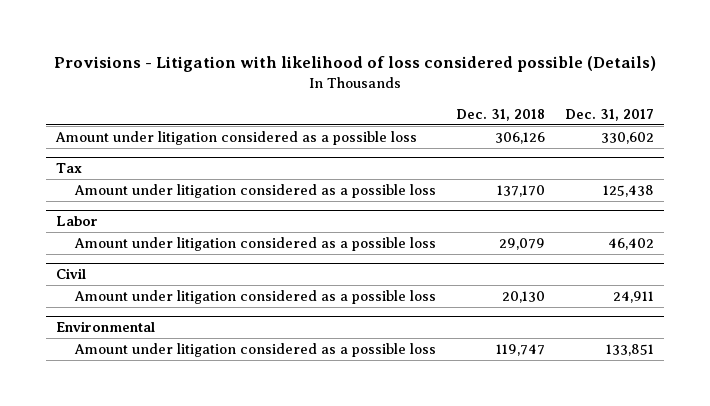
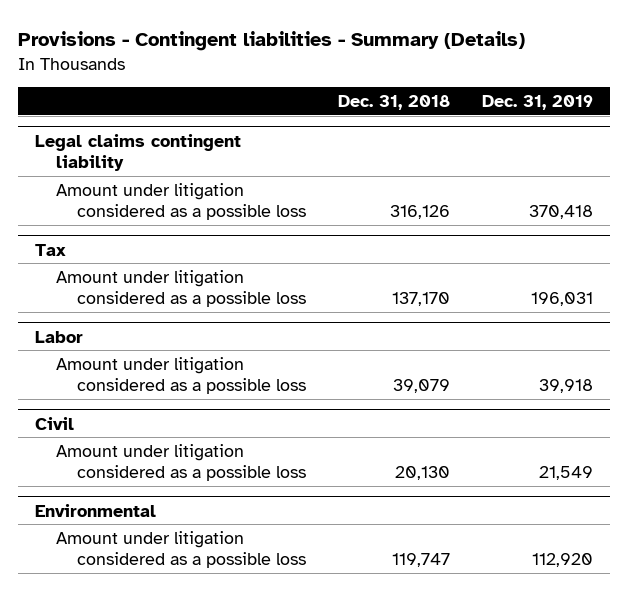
- Provisions - Litigation with likelihood of loss considered possible (Details)
+ Provisions - Contingent liabilities - Summary (Details)
- | Dec. 31, 2018 | Dec. 31, 2017
+ | Dec. 31, 2018 | Dec. 31, 2019
- Amount under litigation considered as a possible loss | 306,126 | 330,602
+ Legal claims contingent liability
+ Amount under litigation considered as a possible loss | 316,126 | 370,418
@ Labor
- Amount under litigation considered as a possible loss | 29,079 | 46,402
+ Amount under litigation considered as a possible loss | 39,079 | 39,918

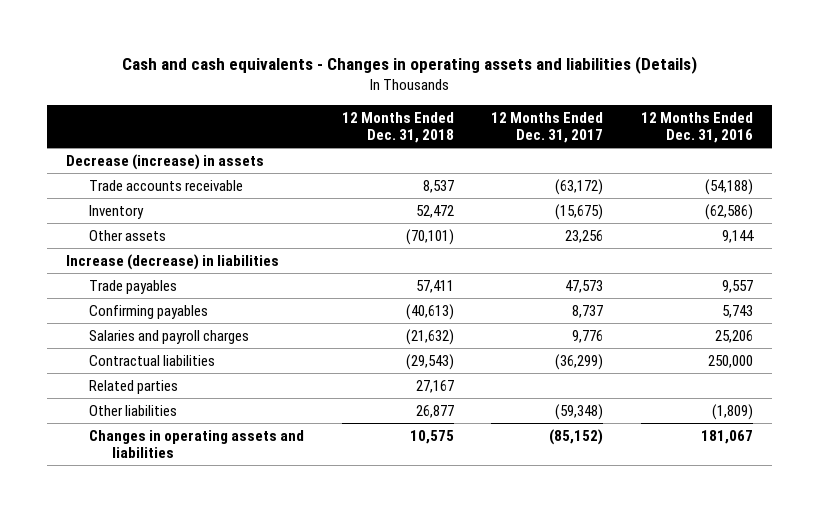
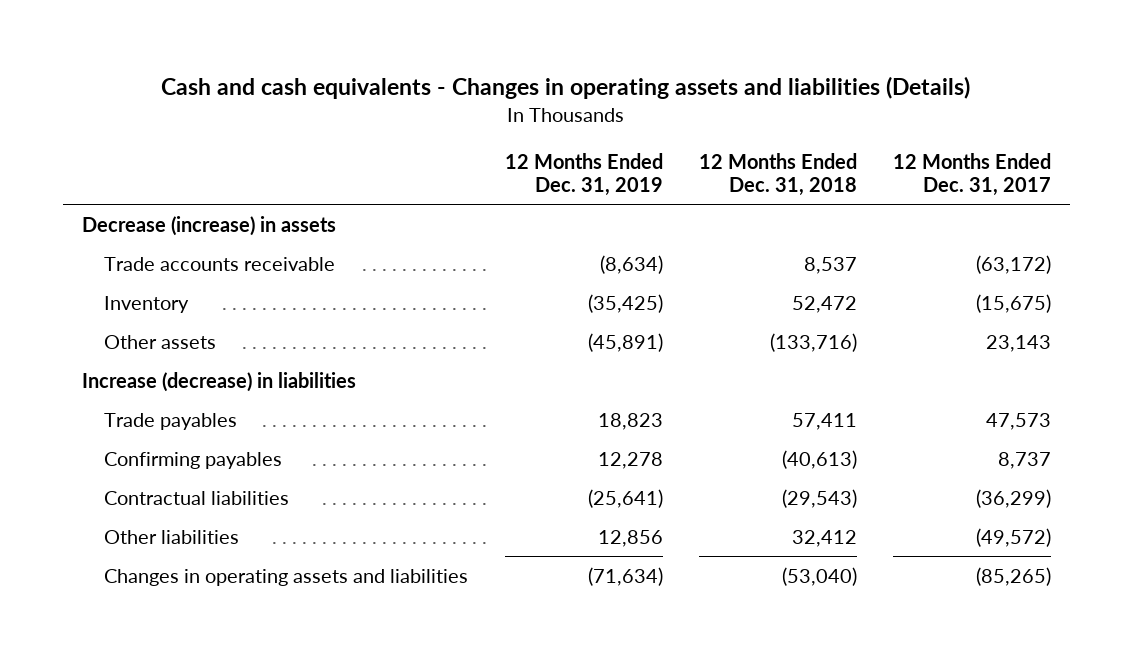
- | 12 Months Ended Dec. 31, 2018 | 12 Months Ended Dec. 31, 2017 | 12 Months Ended Dec. 31, 2016
+ | 12 Months Ended Dec. 31, 2019 | 12 Months Ended Dec. 31, 2018 | 12 Months Ended Dec. 31, 2017
- Other assets | (70,101) | 23,256 | 9,144
+ Other assets | (45,891) | (133,716) | 23,143
- Salaries and payroll charges | (21,632) | 9,776 | 25,206
- Related parties | 27,167 | |
- Other liabilities | 26,877 | (59,348) | (1,809)
- Changes in operating assets and liabilities | 10,575 | (85,152) | 181,067
+ Other liabilities | 12,856 | 32,412 | (49,572)
+ Changes in operating assets and liabilities | (71,634) | (53,040) | (85,265)

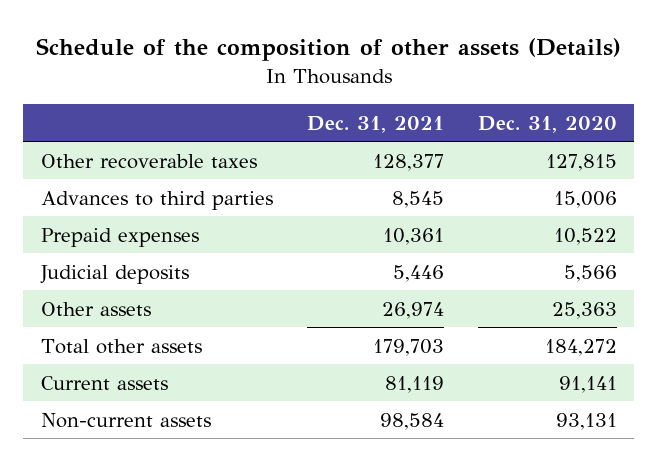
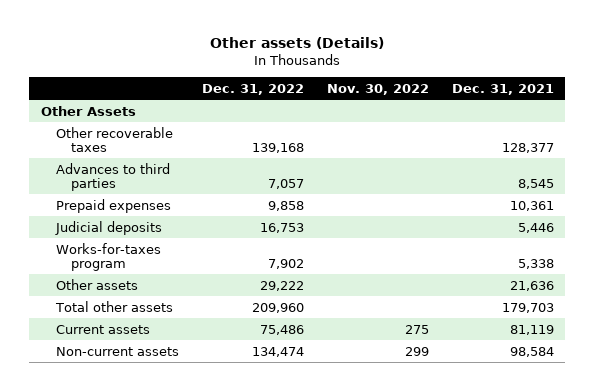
- Schedule of the composition of other assets (Details)
+ Other assets (Details)
- | Dec. 31, 2021 | Dec. 31, 2020
+ | Dec. 31, 2022 | Nov. 30, 2022 | Dec. 31, 2021
+ Other Assets
- Other assets | 26,974 | 25,363
+ Works-for-taxes program | 7,902 | | 5,338
+ Other assets | 29,222 | | 21,636

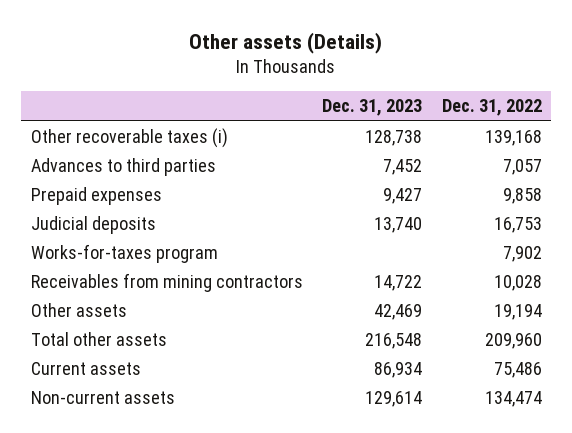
- | Dec. 31, 2022 | Nov. 30, 2022 | Dec. 31, 2021
+ | Dec. 31, 2023 | Dec. 31, 2022
- Other Assets
- Other recoverable taxes | 139,168 | | 128,377
+ Other recoverable taxes (i) | 128,738 | 139,168
- Other assets | 29,222 | | 21,636
+ Receivables from mining contractors | 14,722 | 10,028
+ Other assets | 42,469 | 19,194

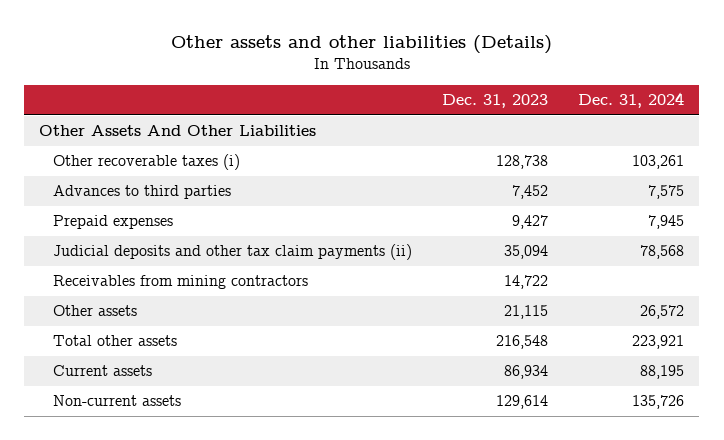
- Other assets (Details)
+ Other assets and other liabilities (Details)
- | Dec. 31, 2023 | Dec. 31, 2022
+ | Dec. 31, 2023 | Dec. 31, 2024
+ Other Assets And Other Liabilities
- Judicial deposits | 13,740 | 16,753
- Works-for-taxes program | | 7,902
+ Judicial deposits and other tax claim payments (ii) | 35,094 | 78,568
- Other assets | 42,469 | 19,194
+ Other assets | 21,115 | 26,572

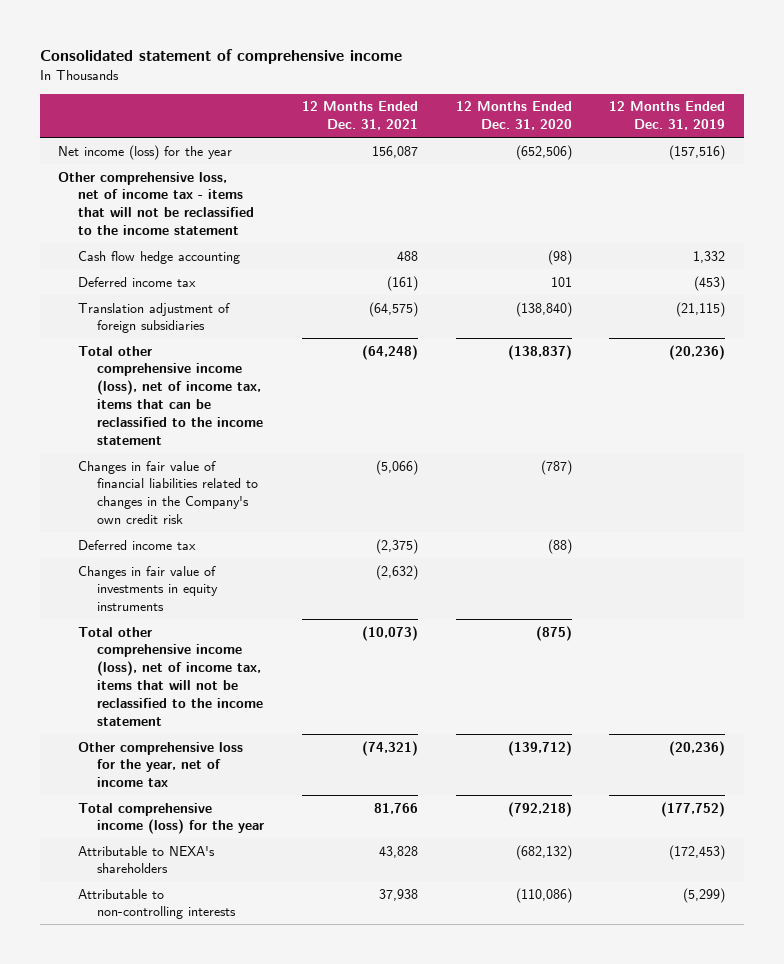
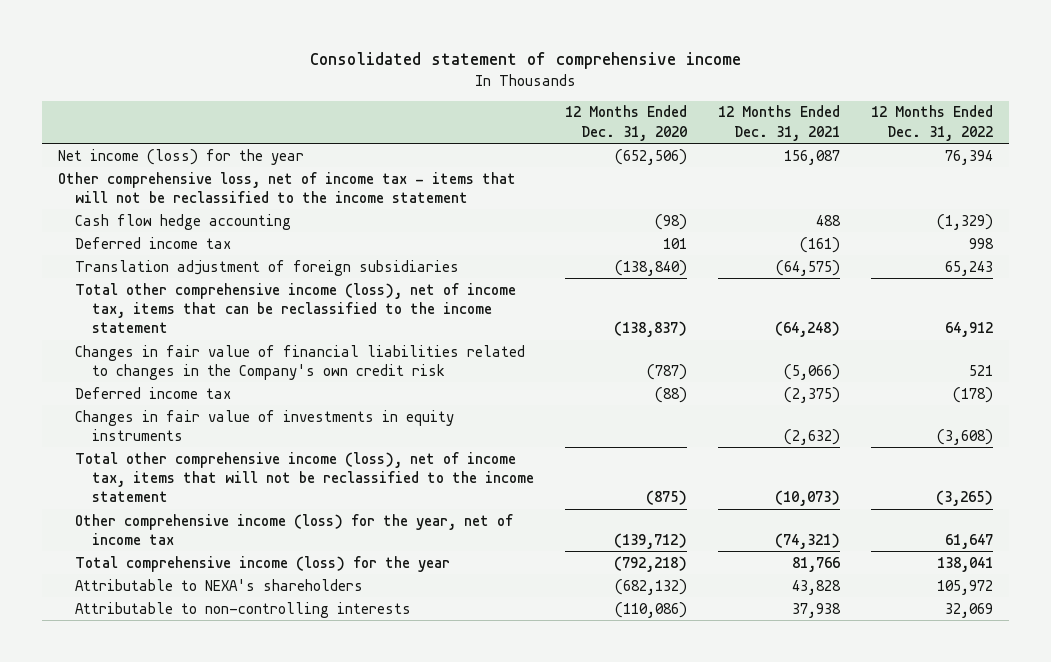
- | 12 Months Ended Dec. 31, 2021 | 12 Months Ended Dec. 31, 2020 | 12 Months Ended Dec. 31, 2019
+ | 12 Months Ended Dec. 31, 2020 | 12 Months Ended Dec. 31, 2021 | 12 Months Ended Dec. 31, 2022
- Other comprehensive loss for the year, net of income tax | (74,321) | (139,712) | (20,236)
+ Other comprehensive income (loss) for the year, net of income tax | (139,712) | (74,321) | 61,647

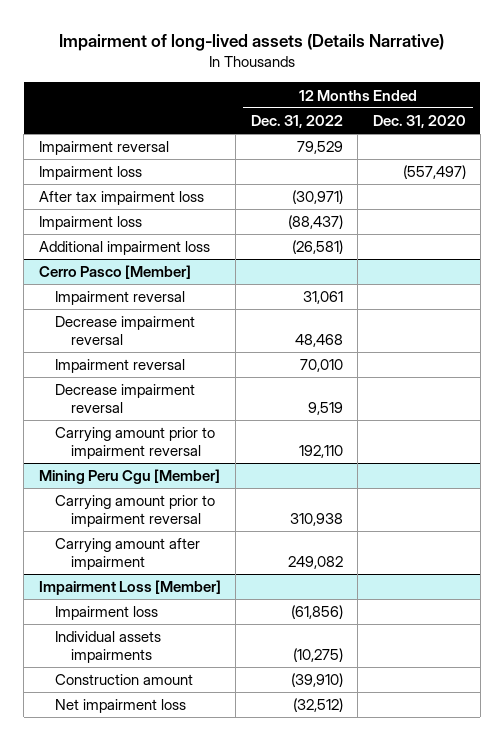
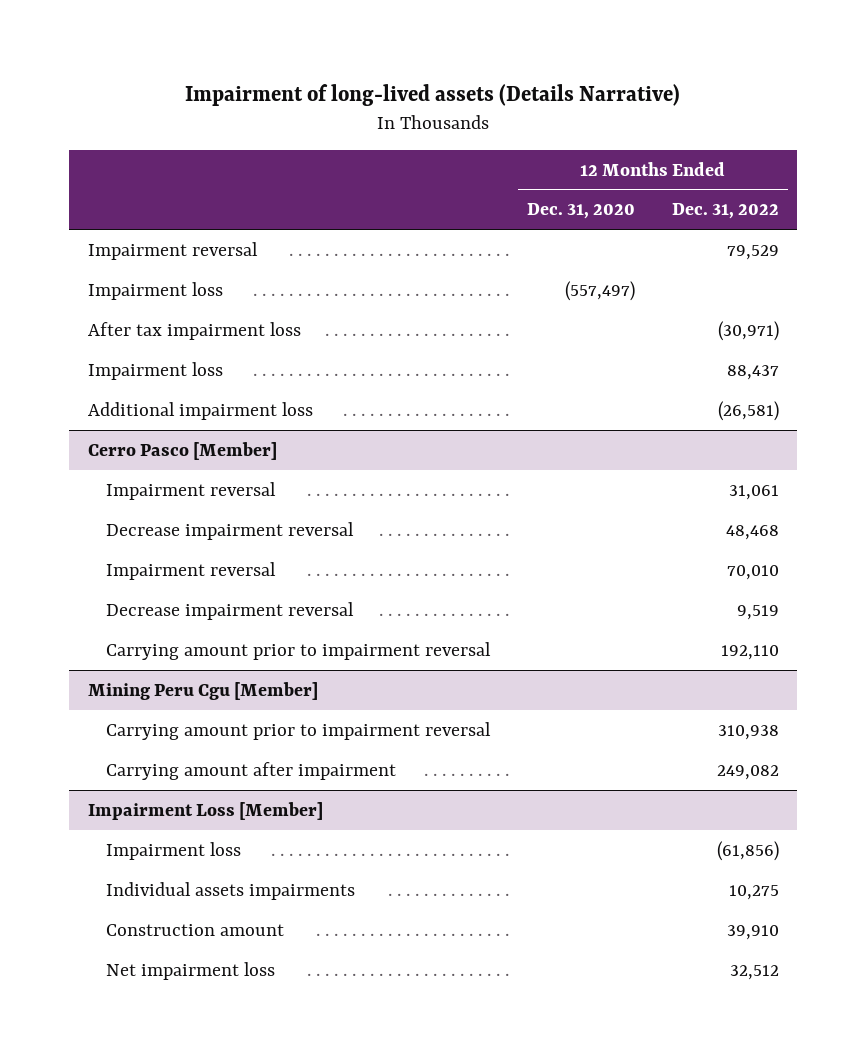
- | 12 Months Ended Dec. 31, 2022 | 12 Months Ended Dec. 31, 2020
+ | 12 Months Ended Dec. 31, 2020 | 12 Months Ended Dec. 31, 2022
- Impairment loss | (88,437) |
+ Impairment loss | | 88,437
@ Impairment Loss [Member]
- Individual assets impairments | (10,275) |
- Construction amount | (39,910) |
- Net impairment loss | (32,512) |
+ Individual assets impairments | | 10,275
+ Construction amount | | 39,910
+ Net impairment loss | | 32,512

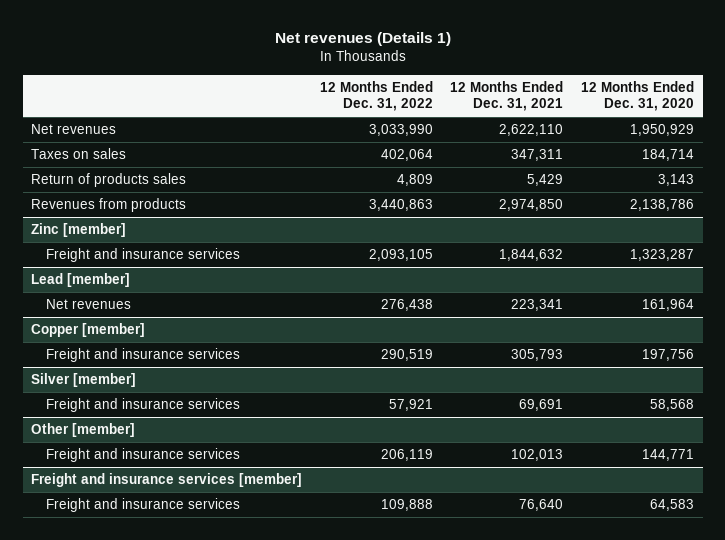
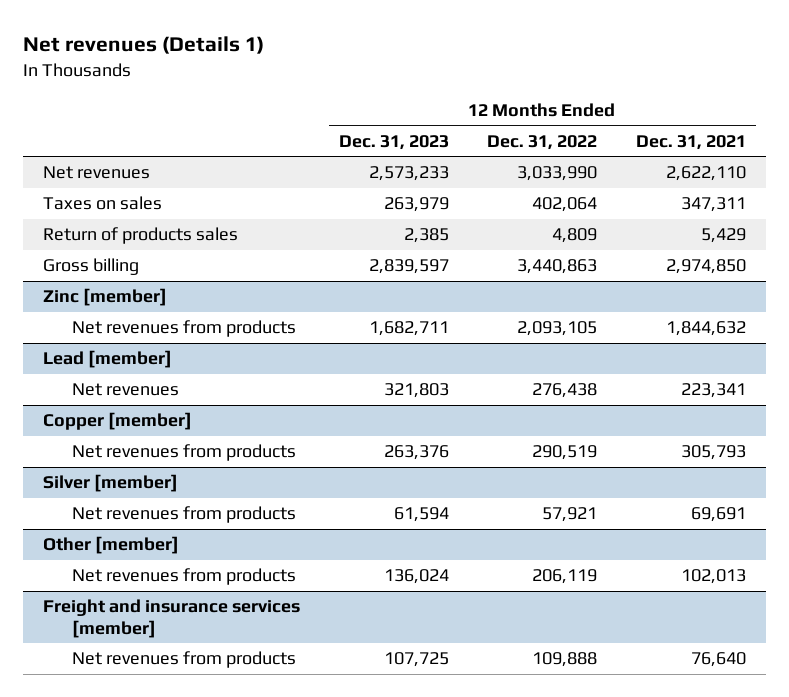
- | 12 Months Ended Dec. 31, 2022 | 12 Months Ended Dec. 31, 2021 | 12 Months Ended Dec. 31, 2020
+ | 12 Months Ended Dec. 31, 2023 | 12 Months Ended Dec. 31, 2022 | 12 Months Ended Dec. 31, 2021
- Revenues from products | 3,440,863 | 2,974,850 | 2,138,786
+ Gross billing | 2,839,597 | 3,440,863 | 2,974,850
@ Zinc [member]
- Freight and insurance services | 2,093,105 | 1,844,632 | 1,323,287
+ Net revenues from products | 1,682,711 | 2,093,105 | 1,844,632
@ Copper [member]
- Freight and insurance services | 290,519 | 305,793 | 197,756
+ Net revenues from products | 263,376 | 290,519 | 305,793
@ Silver [member]
- Freight and insurance services | 57,921 | 69,691 | 58,568
+ Net revenues from products | 61,594 | 57,921 | 69,691
@ Other [member]
- Freight and insurance services | 206,119 | 102,013 | 144,771
+ Net revenues from products | 136,024 | 206,119 | 102,013
@ Freight and insurance services [member]
- Freight and insurance services | 109,888 | 76,640 | 64,583
+ Net revenues from products | 107,725 | 109,888 | 76,640

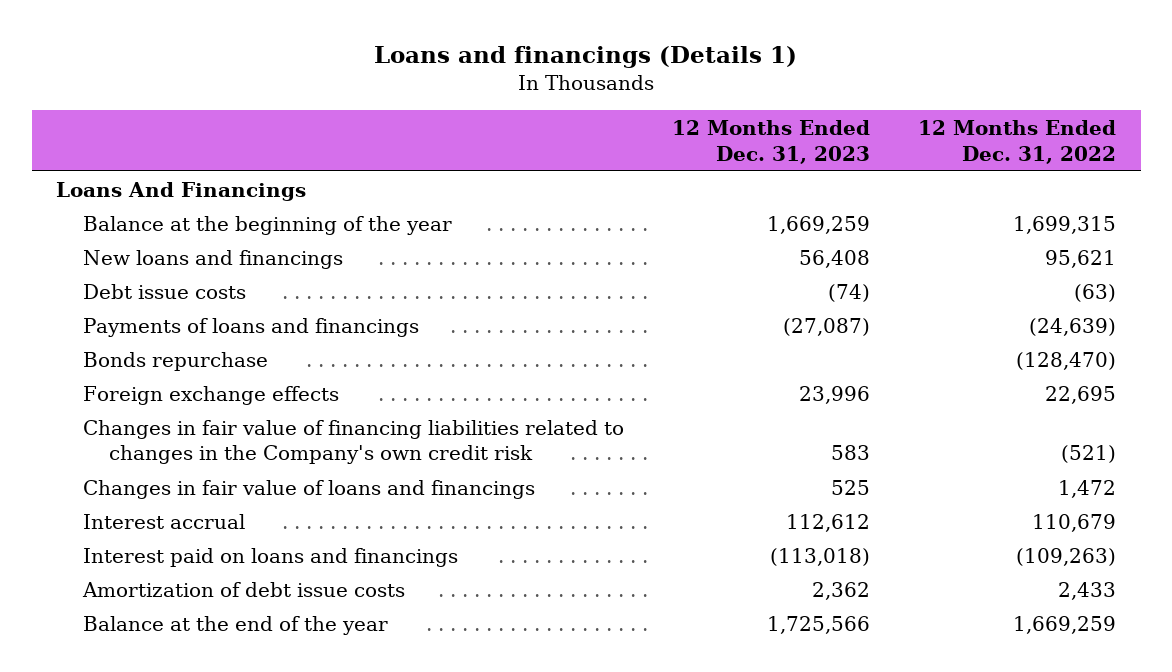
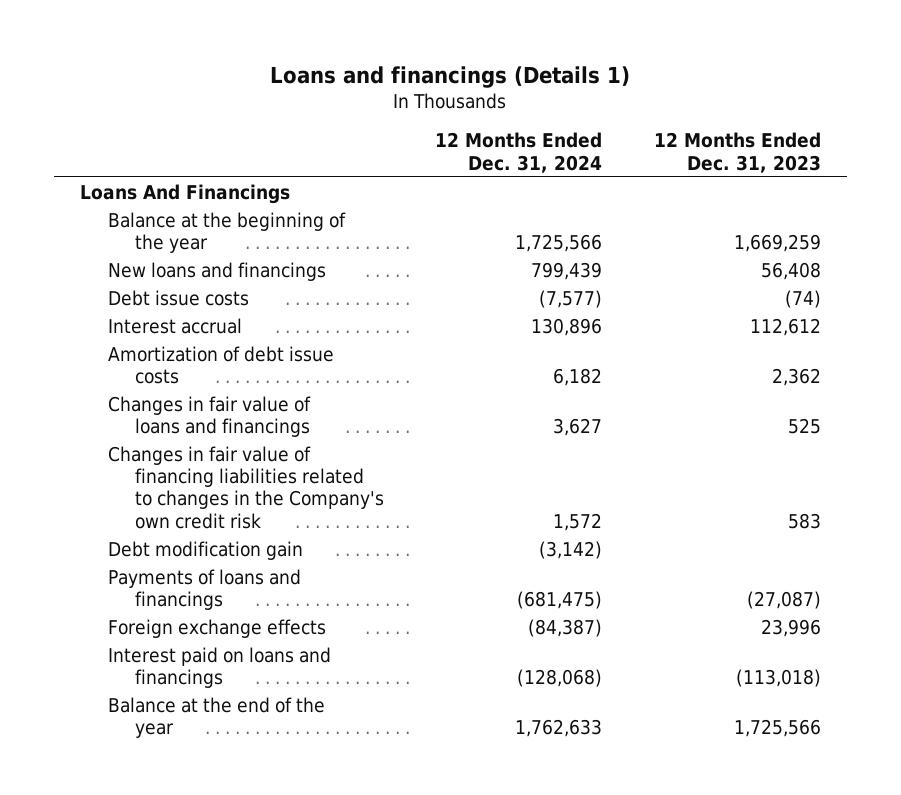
- | 12 Months Ended Dec. 31, 2023 | 12 Months Ended Dec. 31, 2022
+ | 12 Months Ended Dec. 31, 2024 | 12 Months Ended Dec. 31, 2023
moved up: Interest accrual | 130,896 | 112,612
moved up: Amortization of debt issue costs | 6,182 | 2,362
moved up: Changes in fair value of loans and financings | 3,627 | 525
moved up: Changes in fair value of financing liabilities related to changes in the Company's own credit risk | 1,572 | 583
+ Debt modification gain | (3,142) |
- Bonds repurchase | | (128,470)

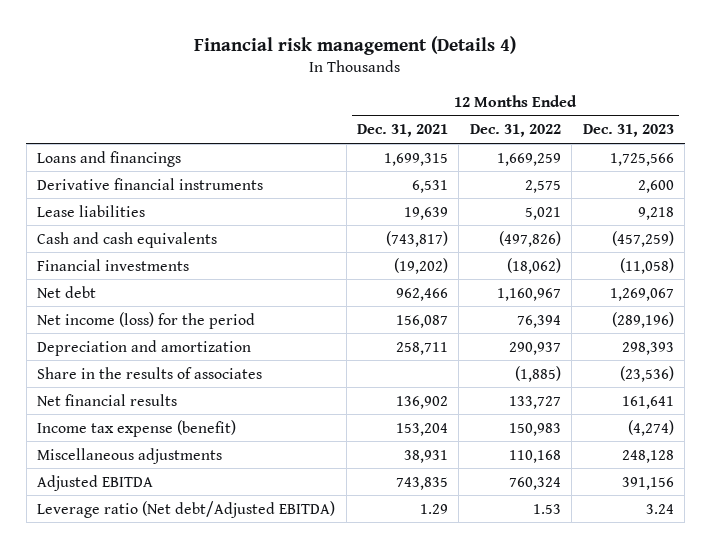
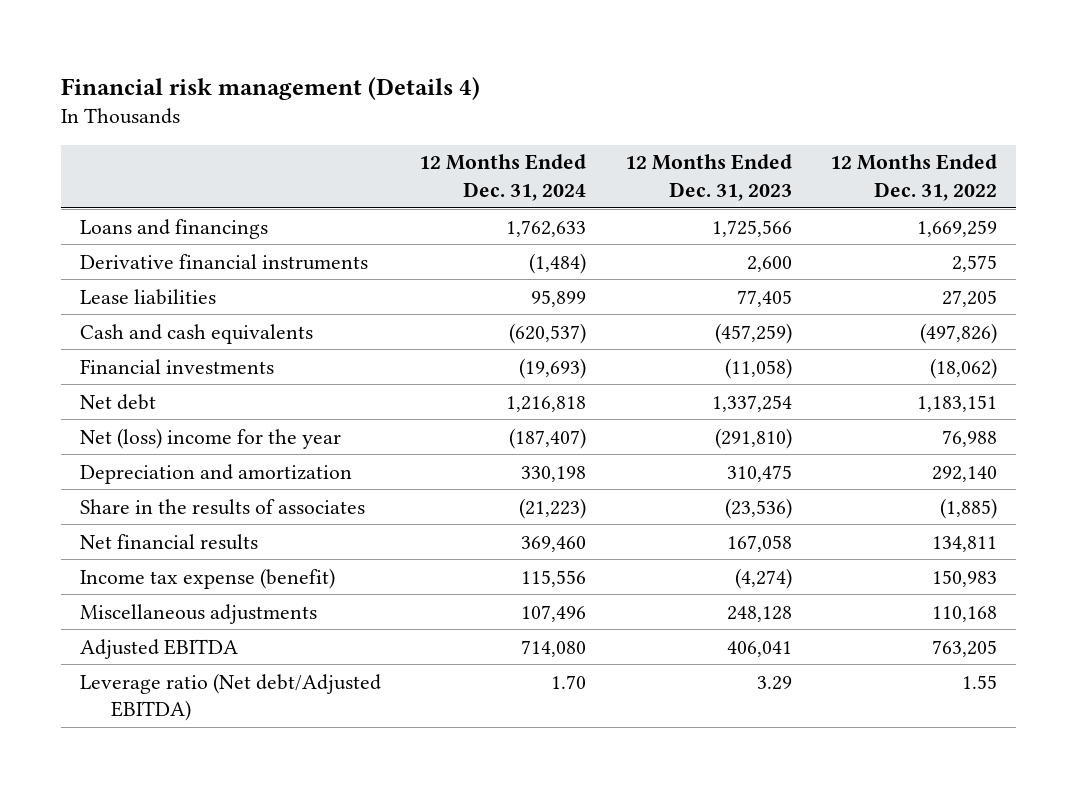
- | 12 Months Ended Dec. 31, 2021 | 12 Months Ended Dec. 31, 2022 | 12 Months Ended Dec. 31, 2023
+ | 12 Months Ended Dec. 31, 2024 | 12 Months Ended Dec. 31, 2023 | 12 Months Ended Dec. 31, 2022
- Lease liabilities | 19,639 | 5,021 | 9,218
+ Lease liabilities | 95,899 | 77,405 | 27,205
- Net debt | 962,466 | 1,160,967 | 1,269,067
- Net income (loss) for the period | 156,087 | 76,394 | (289,196)
- Depreciation and amortization | 258,711 | 290,937 | 298,393
+ Net debt | 1,216,818 | 1,337,254 | 1,183,151
+ Net (loss) income for the year | (187,407) | (291,810) | 76,988
+ Depreciation and amortization | 330,198 | 310,475 | 292,140
- Net financial results | 136,902 | 133,727 | 161,641
+ Net financial results | 369,460 | 167,058 | 134,811
- Adjusted EBITDA | 743,835 | 760,324 | 391,156
- Leverage ratio (Net debt/Adjusted EBITDA) | 1.29 | 1.53 | 3.24
+ Adjusted EBITDA | 714,080 | 406,041 | 763,205
+ Leverage ratio (Net debt/Adjusted EBITDA) | 1.70 | 3.29 | 1.55

